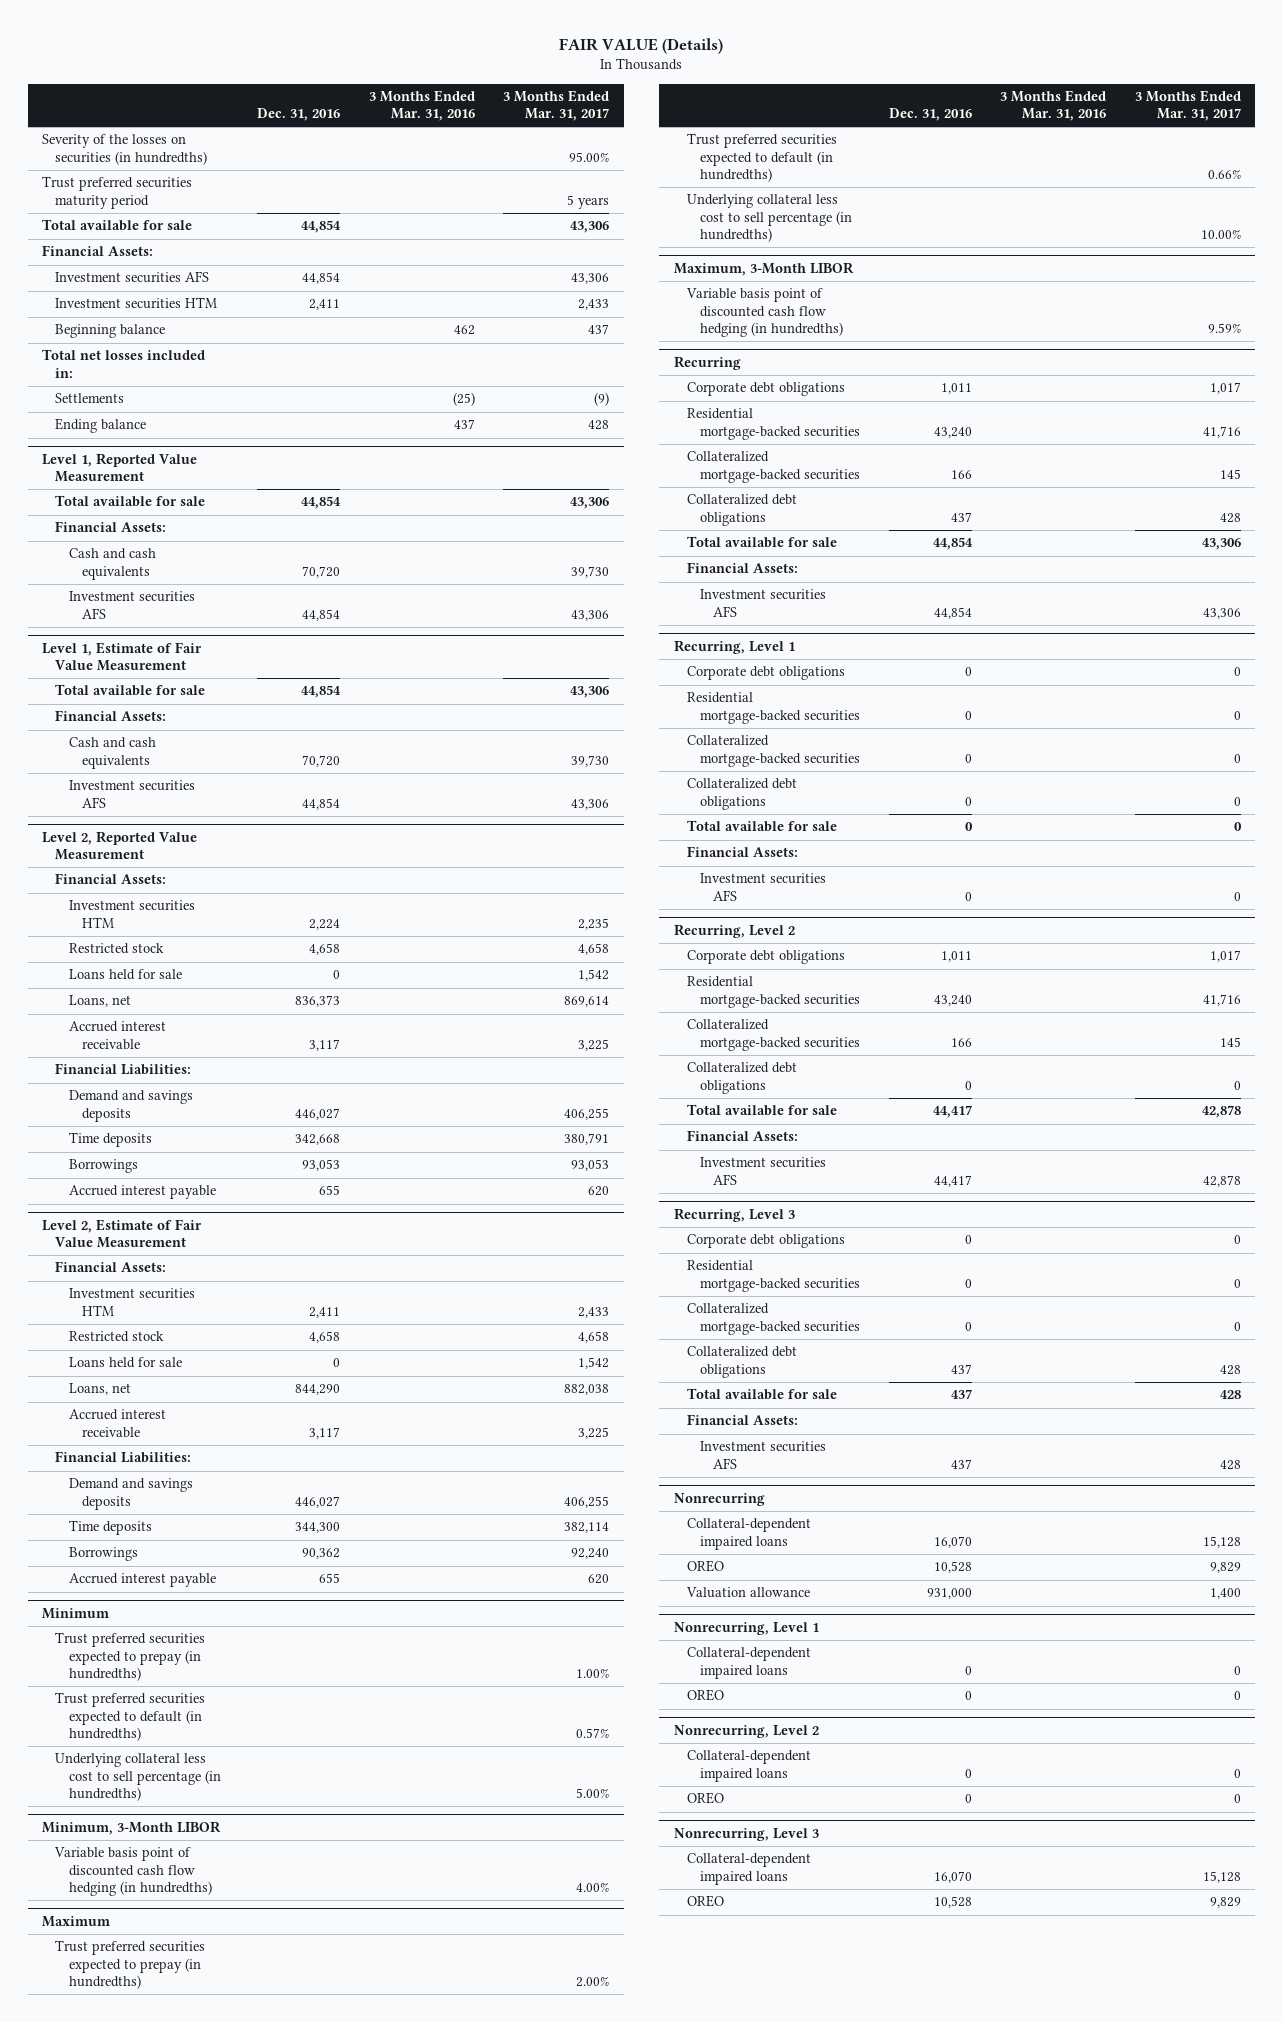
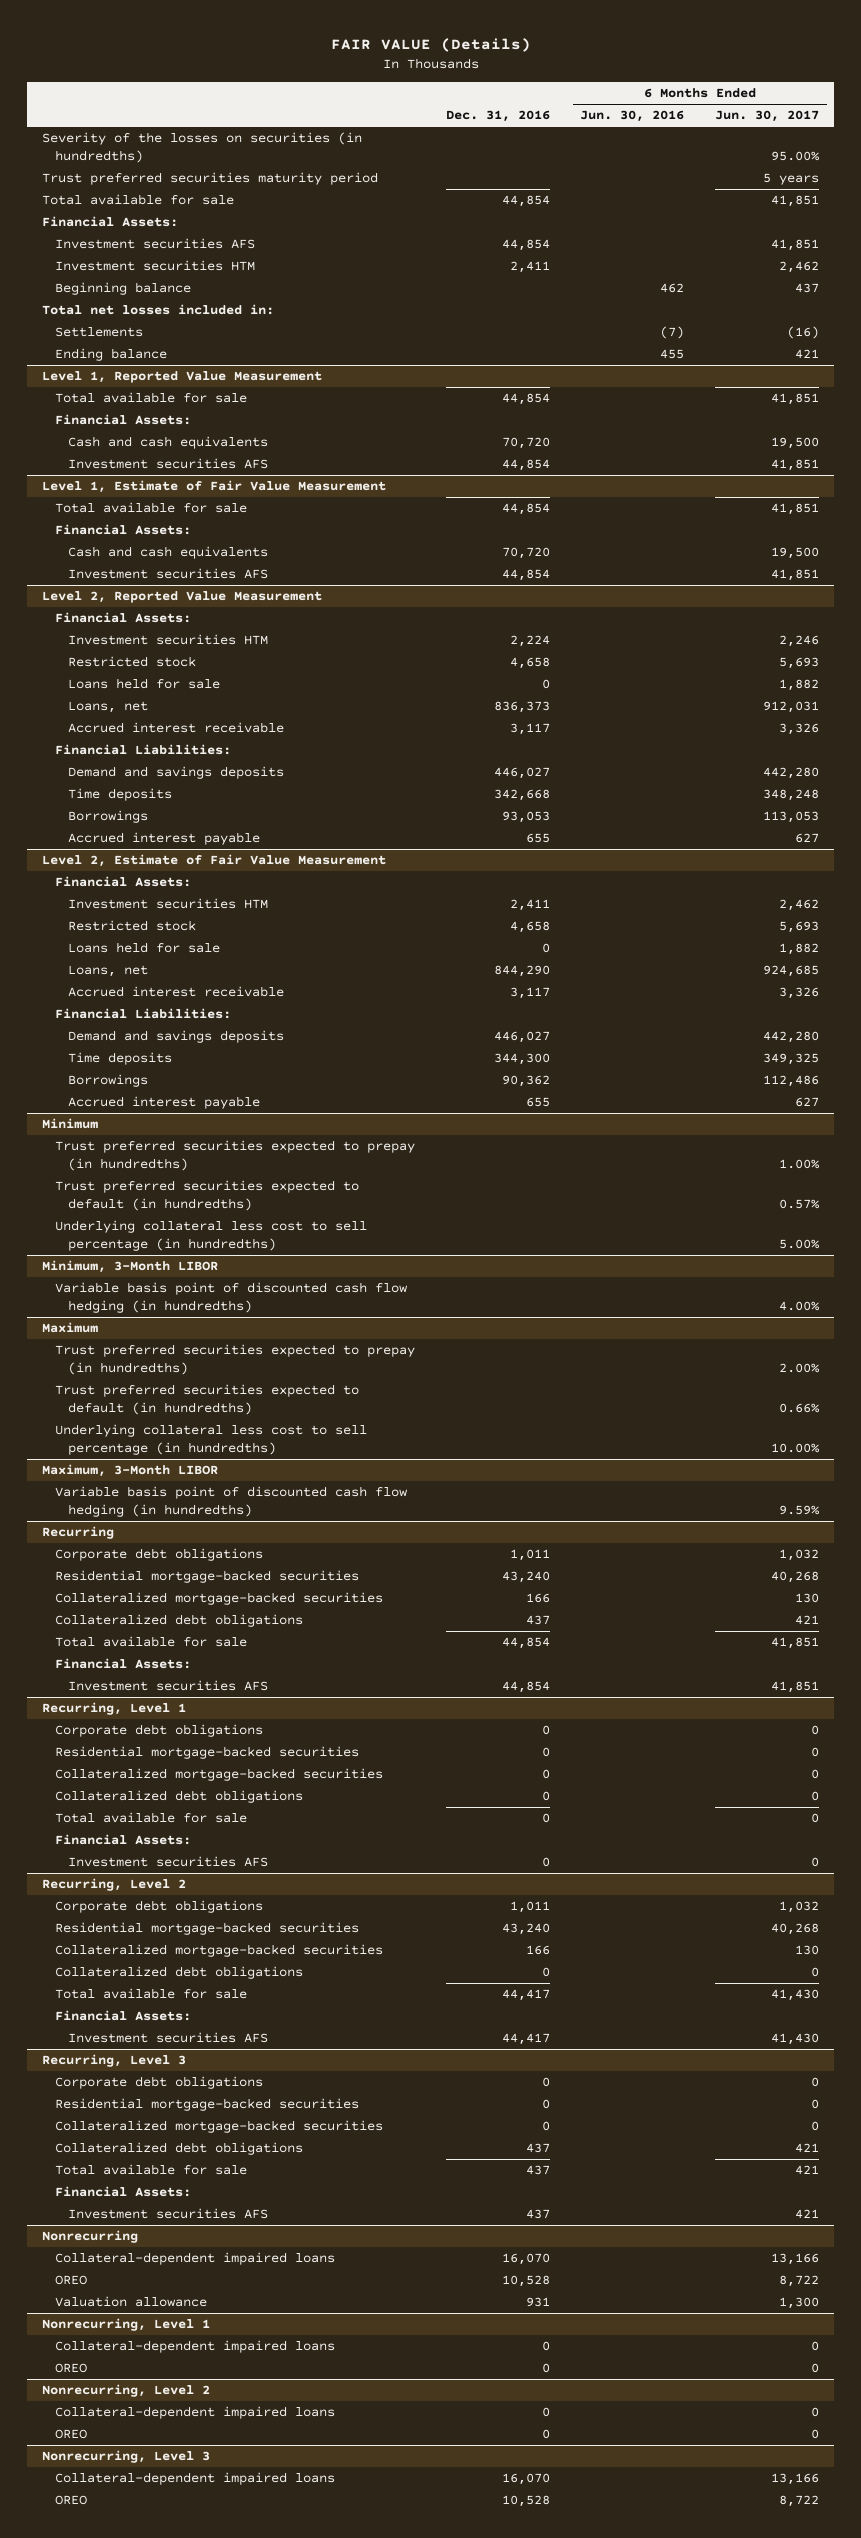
- | Dec. 31, 2016 | 3 Months Ended Mar. 31, 2016 | 3 Months Ended Mar. 31, 2017
+ | Dec. 31, 2016 | 6 Months Ended Jun. 30, 2016 | 6 Months Ended Jun. 30, 2017
@ Nonrecurring
- Valuation allowance | 931,000 | | 1,400
+ Valuation allowance | 931 | | 1,300

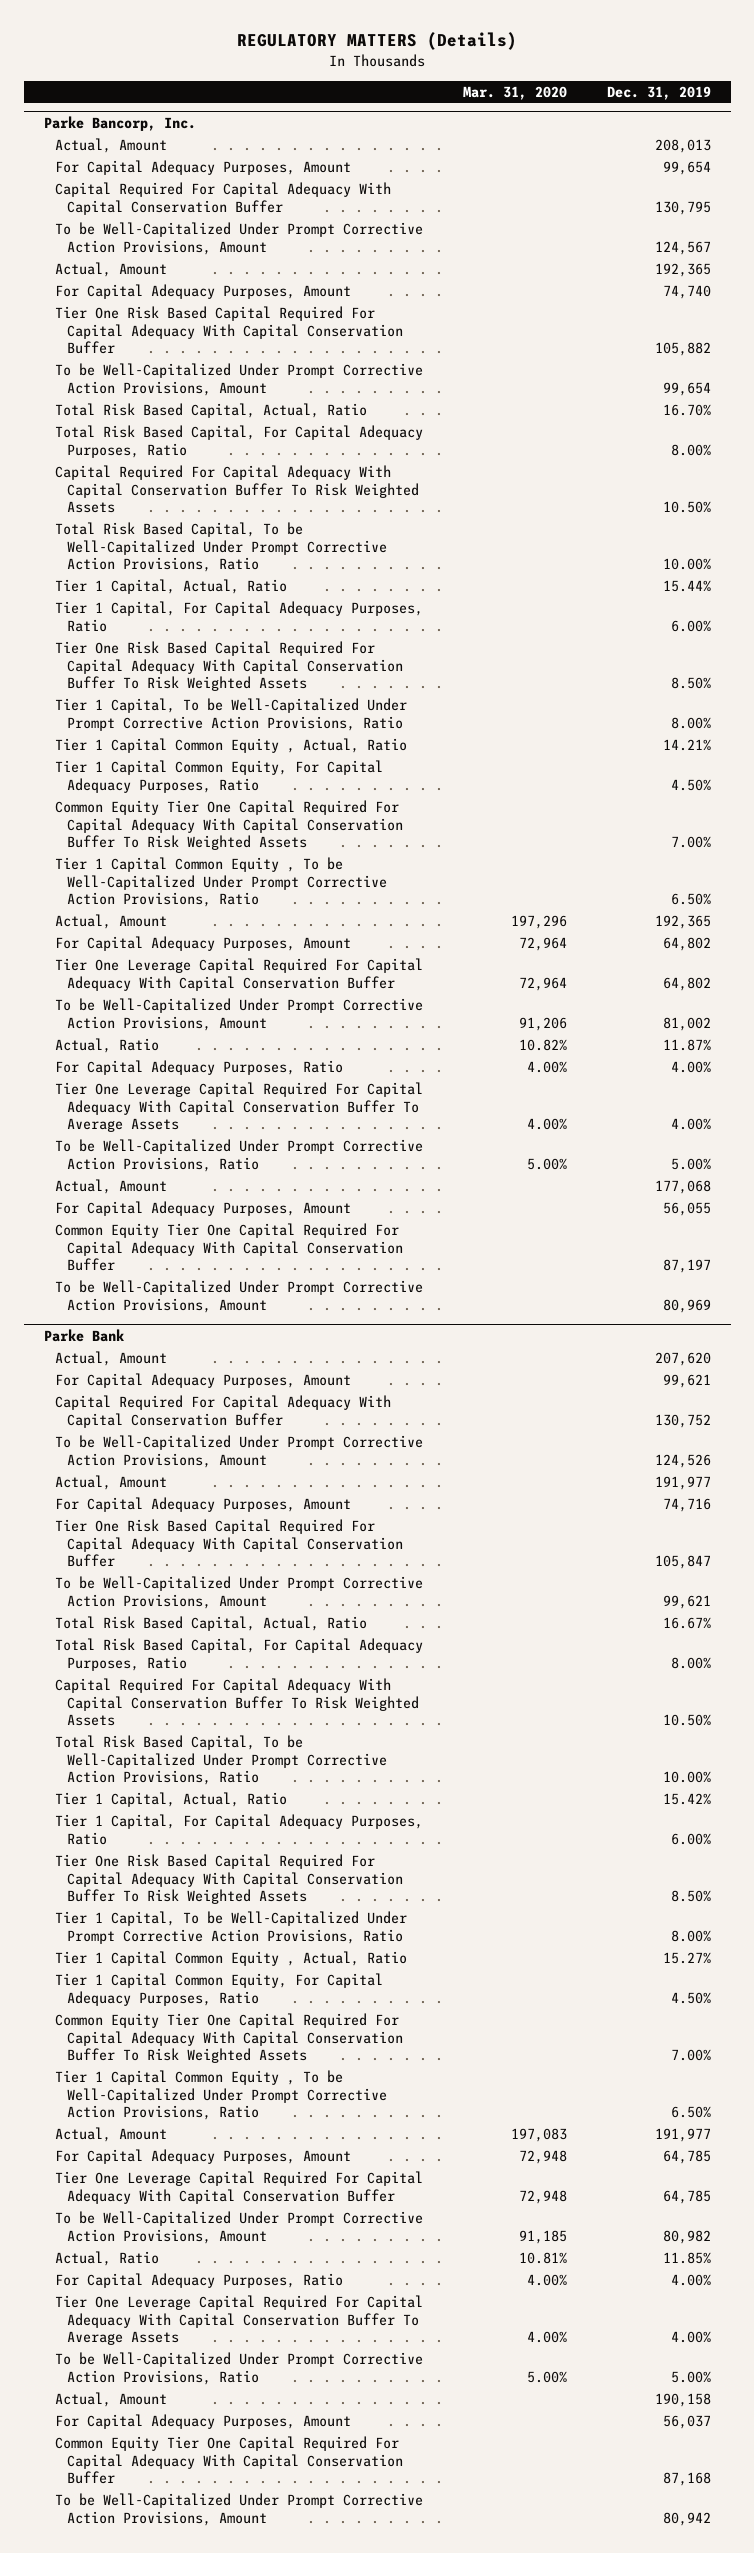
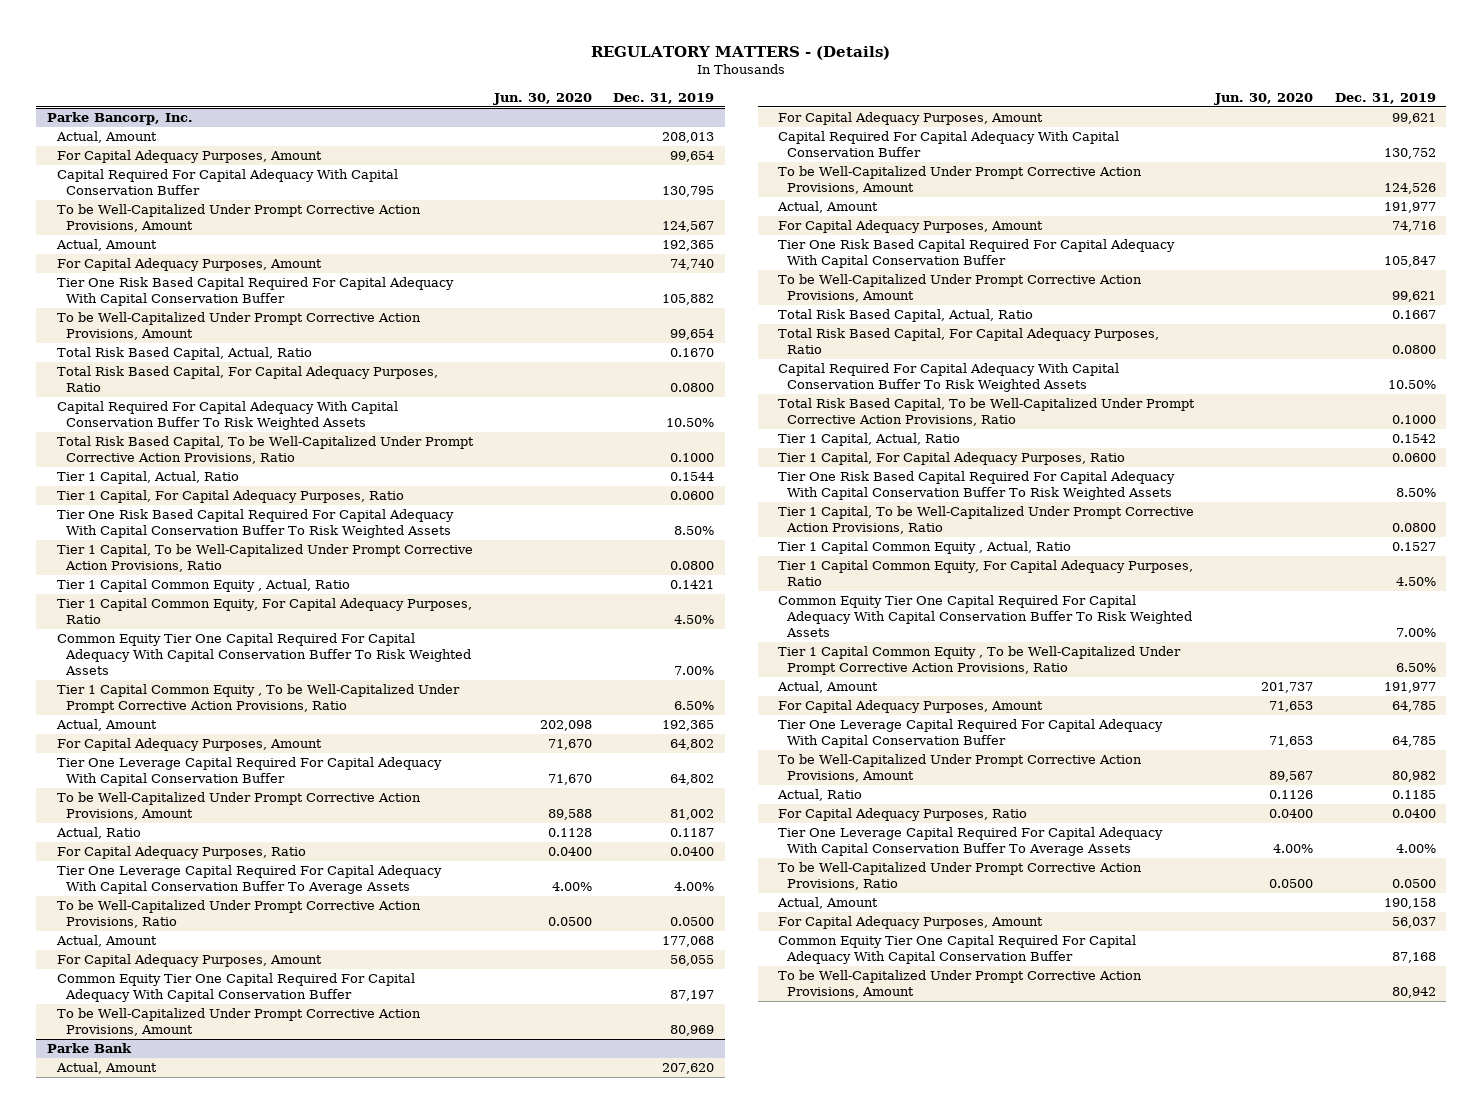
- REGULATORY MATTERS (Details)
+ REGULATORY MATTERS - (Details)
- | Mar. 31, 2020 | Dec. 31, 2019
+ | Jun. 30, 2020 | Dec. 31, 2019
@ Parke Bancorp, Inc.
- Total Risk Based Capital, Actual, Ratio | | 16.70%
- Total Risk Based Capital, For Capital Adequacy Purposes, Ratio | | 8.00%
+ Total Risk Based Capital, Actual, Ratio | | 0.1670
+ Total Risk Based Capital, For Capital Adequacy Purposes, Ratio | | 0.0800
- Total Risk Based Capital, To be Well-Capitalized Under Prompt Corrective Action Provisions, Ratio | | 10.00%
- Tier 1 Capital, Actual, Ratio | | 15.44%
- Tier 1 Capital, For Capital Adequacy Purposes, Ratio | | 6.00%
+ Total Risk Based Capital, To be Well-Capitalized Under Prompt Corrective Action Provisions, Ratio | | 0.1000
+ Tier 1 Capital, Actual, Ratio | | 0.1544
+ Tier 1 Capital, For Capital Adequacy Purposes, Ratio | | 0.0600
- Tier 1 Capital, To be Well-Capitalized Under Prompt Corrective Action Provisions, Ratio | | 8.00%
- Tier 1 Capital Common Equity , Actual, Ratio | | 14.21%
+ Tier 1 Capital, To be Well-Capitalized Under Prompt Corrective Action Provisions, Ratio | | 0.0800
+ Tier 1 Capital Common Equity , Actual, Ratio | | 0.1421
- Actual, Ratio | 10.82% | 11.87%
- For Capital Adequacy Purposes, Ratio | 4.00% | 4.00%
+ Actual, Ratio | 0.1128 | 0.1187
+ For Capital Adequacy Purposes, Ratio | 0.0400 | 0.0400
- To be Well-Capitalized Under Prompt Corrective Action Provisions, Ratio | 5.00% | 5.00%
+ To be Well-Capitalized Under Prompt Corrective Action Provisions, Ratio | 0.0500 | 0.0500
@ Parke Bank
- Total Risk Based Capital, Actual, Ratio | | 16.67%
- Total Risk Based Capital, For Capital Adequacy Purposes, Ratio | | 8.00%
+ Total Risk Based Capital, Actual, Ratio | | 0.1667
+ Total Risk Based Capital, For Capital Adequacy Purposes, Ratio | | 0.0800
- Total Risk Based Capital, To be Well-Capitalized Under Prompt Corrective Action Provisions, Ratio | | 10.00%
- Tier 1 Capital, Actual, Ratio | | 15.42%
- Tier 1 Capital, For Capital Adequacy Purposes, Ratio | | 6.00%
+ Total Risk Based Capital, To be Well-Capitalized Under Prompt Corrective Action Provisions, Ratio | | 0.1000
+ Tier 1 Capital, Actual, Ratio | | 0.1542
+ Tier 1 Capital, For Capital Adequacy Purposes, Ratio | | 0.0600
- Tier 1 Capital, To be Well-Capitalized Under Prompt Corrective Action Provisions, Ratio | | 8.00%
- Tier 1 Capital Common Equity , Actual, Ratio | | 15.27%
+ Tier 1 Capital, To be Well-Capitalized Under Prompt Corrective Action Provisions, Ratio | | 0.0800
+ Tier 1 Capital Common Equity , Actual, Ratio | | 0.1527
- Actual, Ratio | 10.81% | 11.85%
- For Capital Adequacy Purposes, Ratio | 4.00% | 4.00%
+ Actual, Ratio | 0.1126 | 0.1185
+ For Capital Adequacy Purposes, Ratio | 0.0400 | 0.0400
- To be Well-Capitalized Under Prompt Corrective Action Provisions, Ratio | 5.00% | 5.00%
+ To be Well-Capitalized Under Prompt Corrective Action Provisions, Ratio | 0.0500 | 0.0500

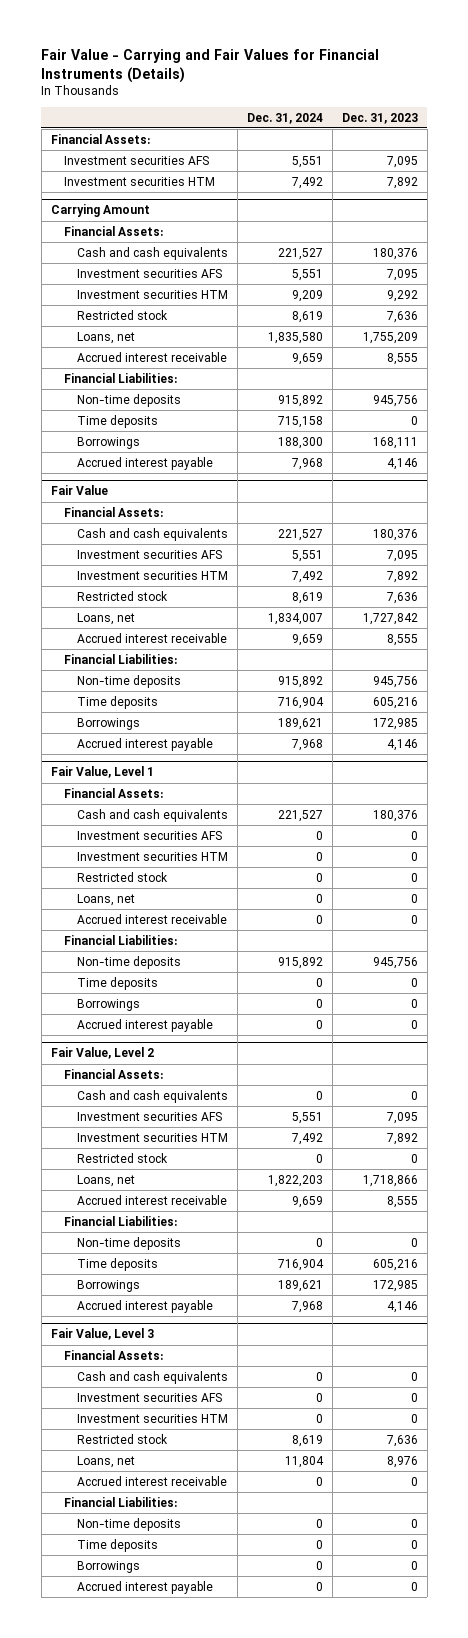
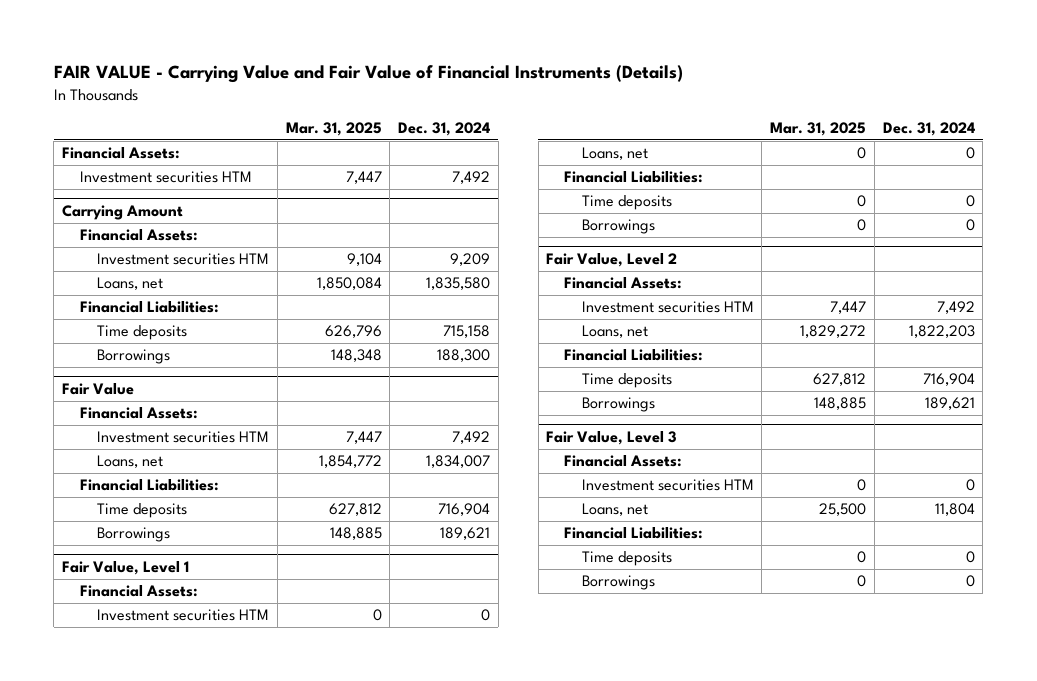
- Fair Value - Carrying and Fair Values for Financial Instruments (Details)
+ FAIR VALUE - Carrying Value and Fair Value of Financial Instruments (Details)
- | Dec. 31, 2024 | Dec. 31, 2023
+ | Mar. 31, 2025 | Dec. 31, 2024
- Investment securities AFS | 5,551 | 7,095
@ Carrying Amount
- Cash and cash equivalents | 221,527 | 180,376
- Investment securities AFS | 5,551 | 7,095
- Restricted stock | 8,619 | 7,636
- Accrued interest receivable | 9,659 | 8,555
- Non-time deposits | 915,892 | 945,756
- Accrued interest payable | 7,968 | 4,146
@ Fair Value
- Cash and cash equivalents | 221,527 | 180,376
- Investment securities AFS | 5,551 | 7,095
- Restricted stock | 8,619 | 7,636
- Accrued interest receivable | 9,659 | 8,555
- Non-time deposits | 915,892 | 945,756
- Accrued interest payable | 7,968 | 4,146
@ Fair Value, Level 1
- Cash and cash equivalents | 221,527 | 180,376
- Investment securities AFS | 0 | 0
- Restricted stock | 0 | 0
- Accrued interest receivable | 0 | 0
- Non-time deposits | 915,892 | 945,756
- Accrued interest payable | 0 | 0
@ Fair Value, Level 2
- Cash and cash equivalents | 0 | 0
- Investment securities AFS | 5,551 | 7,095
- Restricted stock | 0 | 0
- Accrued interest receivable | 9,659 | 8,555
- Non-time deposits | 0 | 0
- Accrued interest payable | 7,968 | 4,146
@ Fair Value, Level 3
- Cash and cash equivalents | 0 | 0
- Investment securities AFS | 0 | 0
- Restricted stock | 8,619 | 7,636
- Accrued interest receivable | 0 | 0
- Non-time deposits | 0 | 0
- Accrued interest payable | 0 | 0

